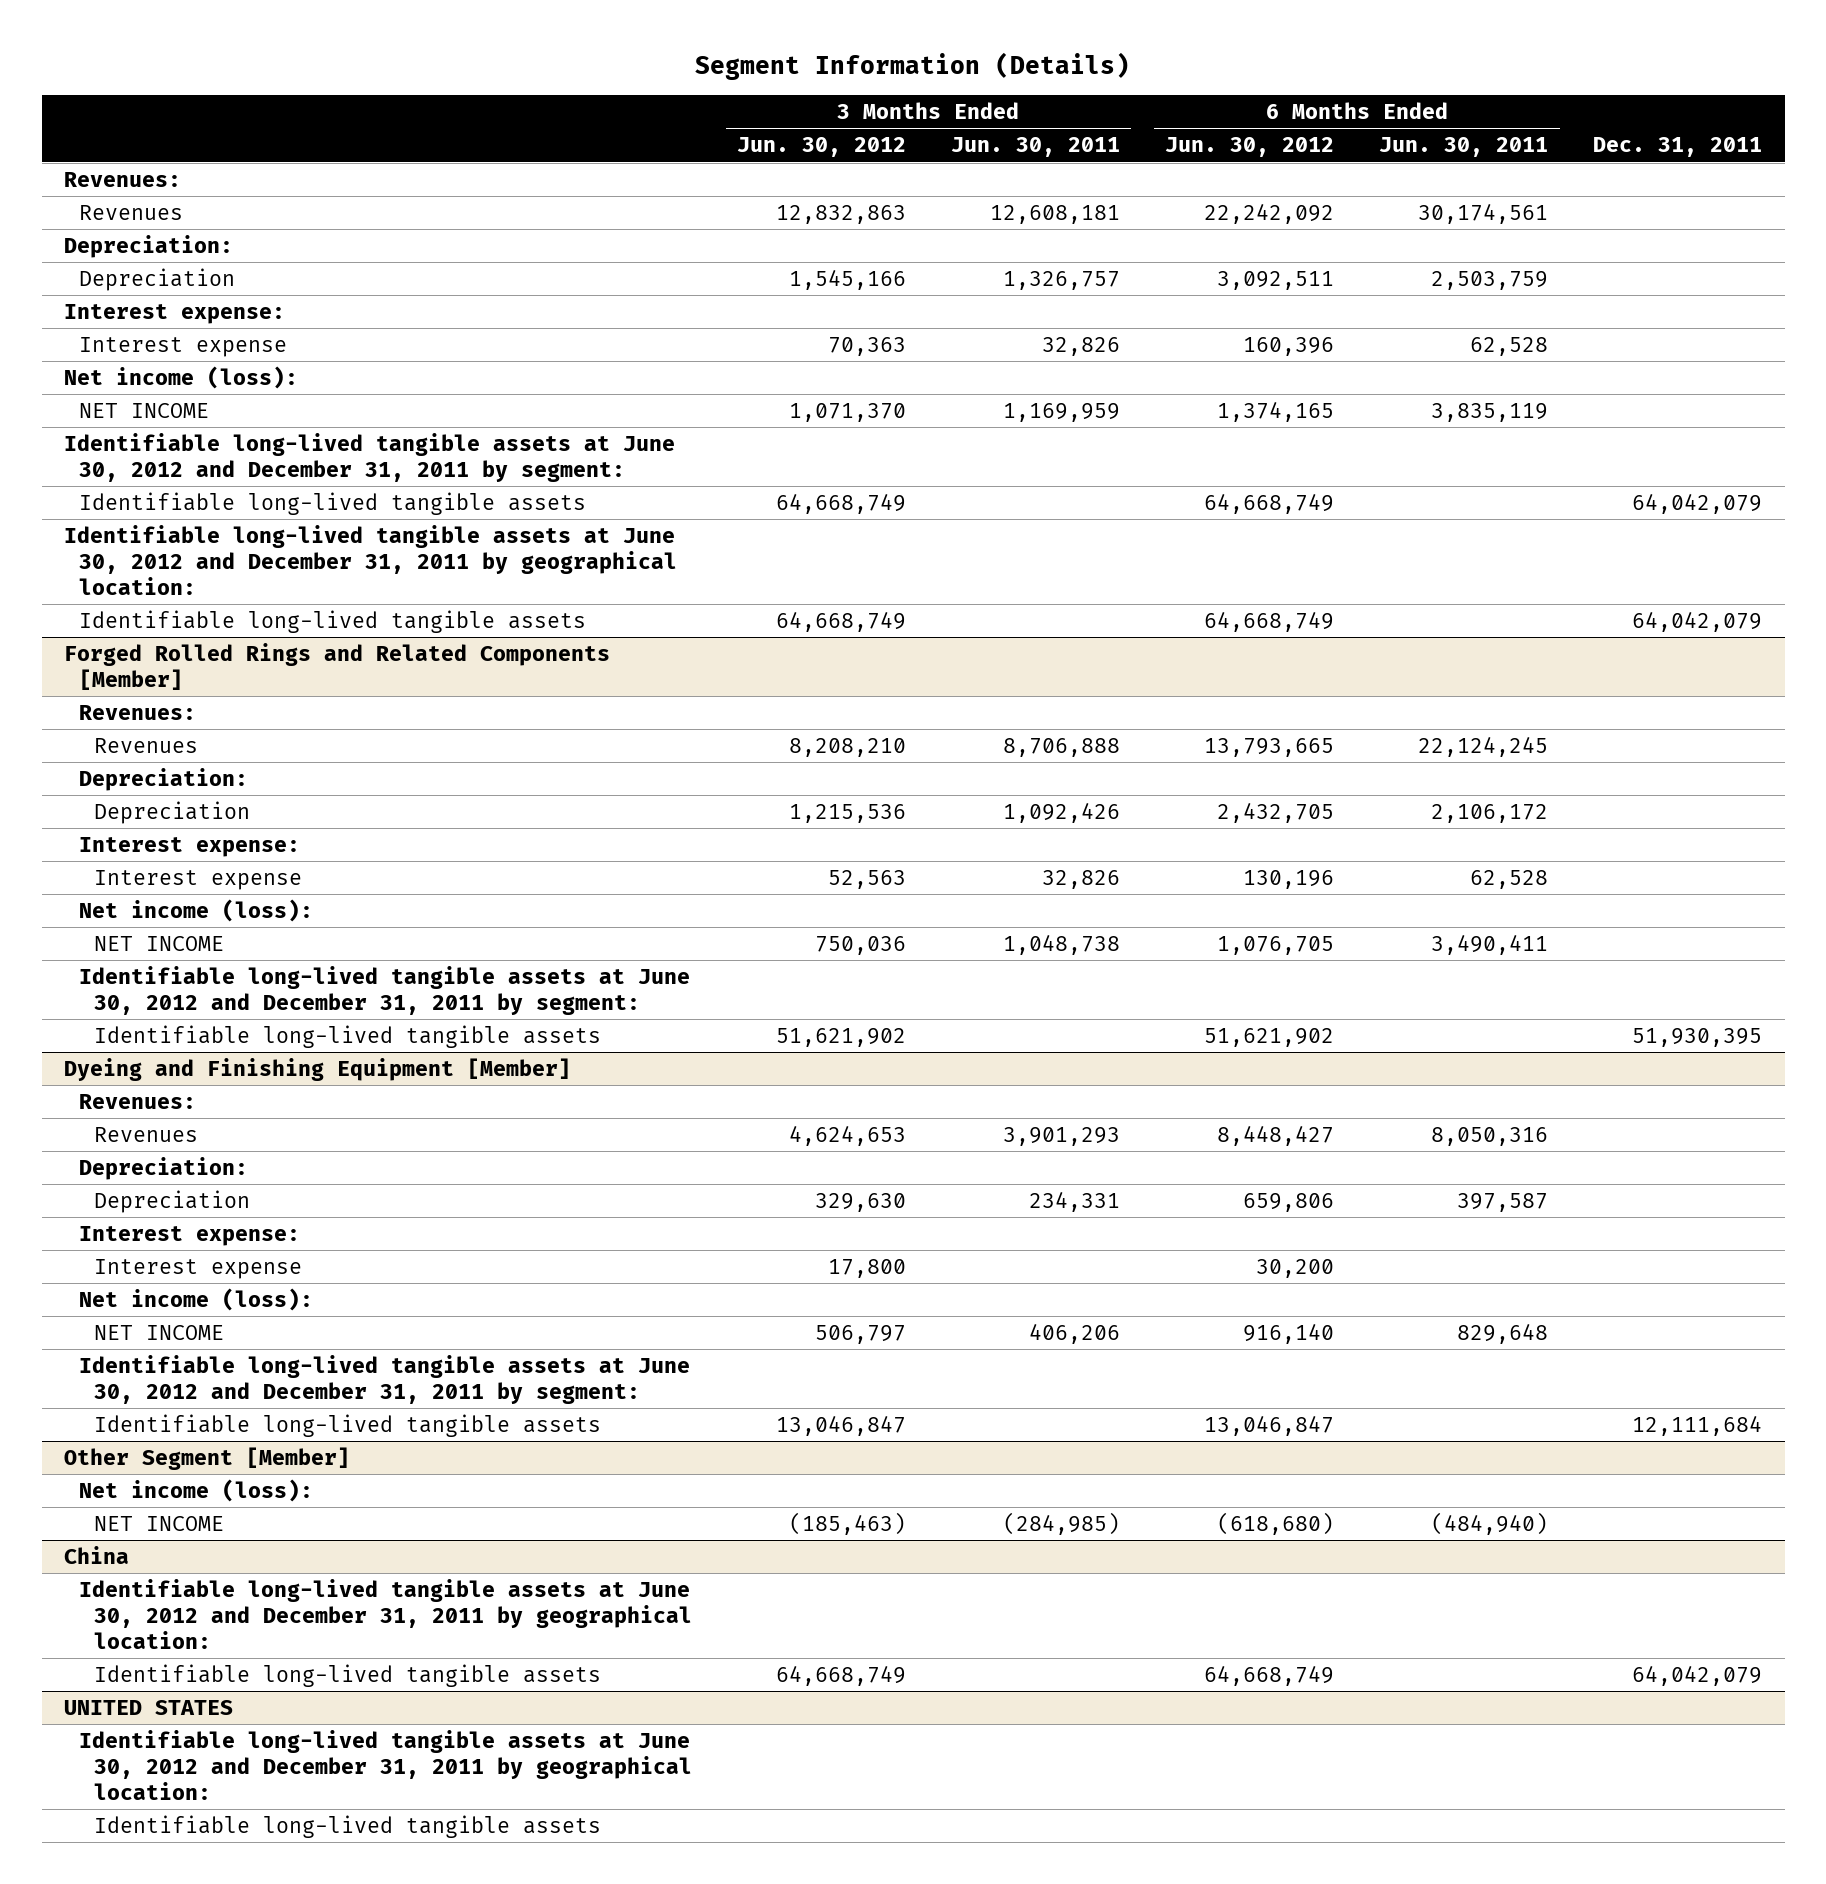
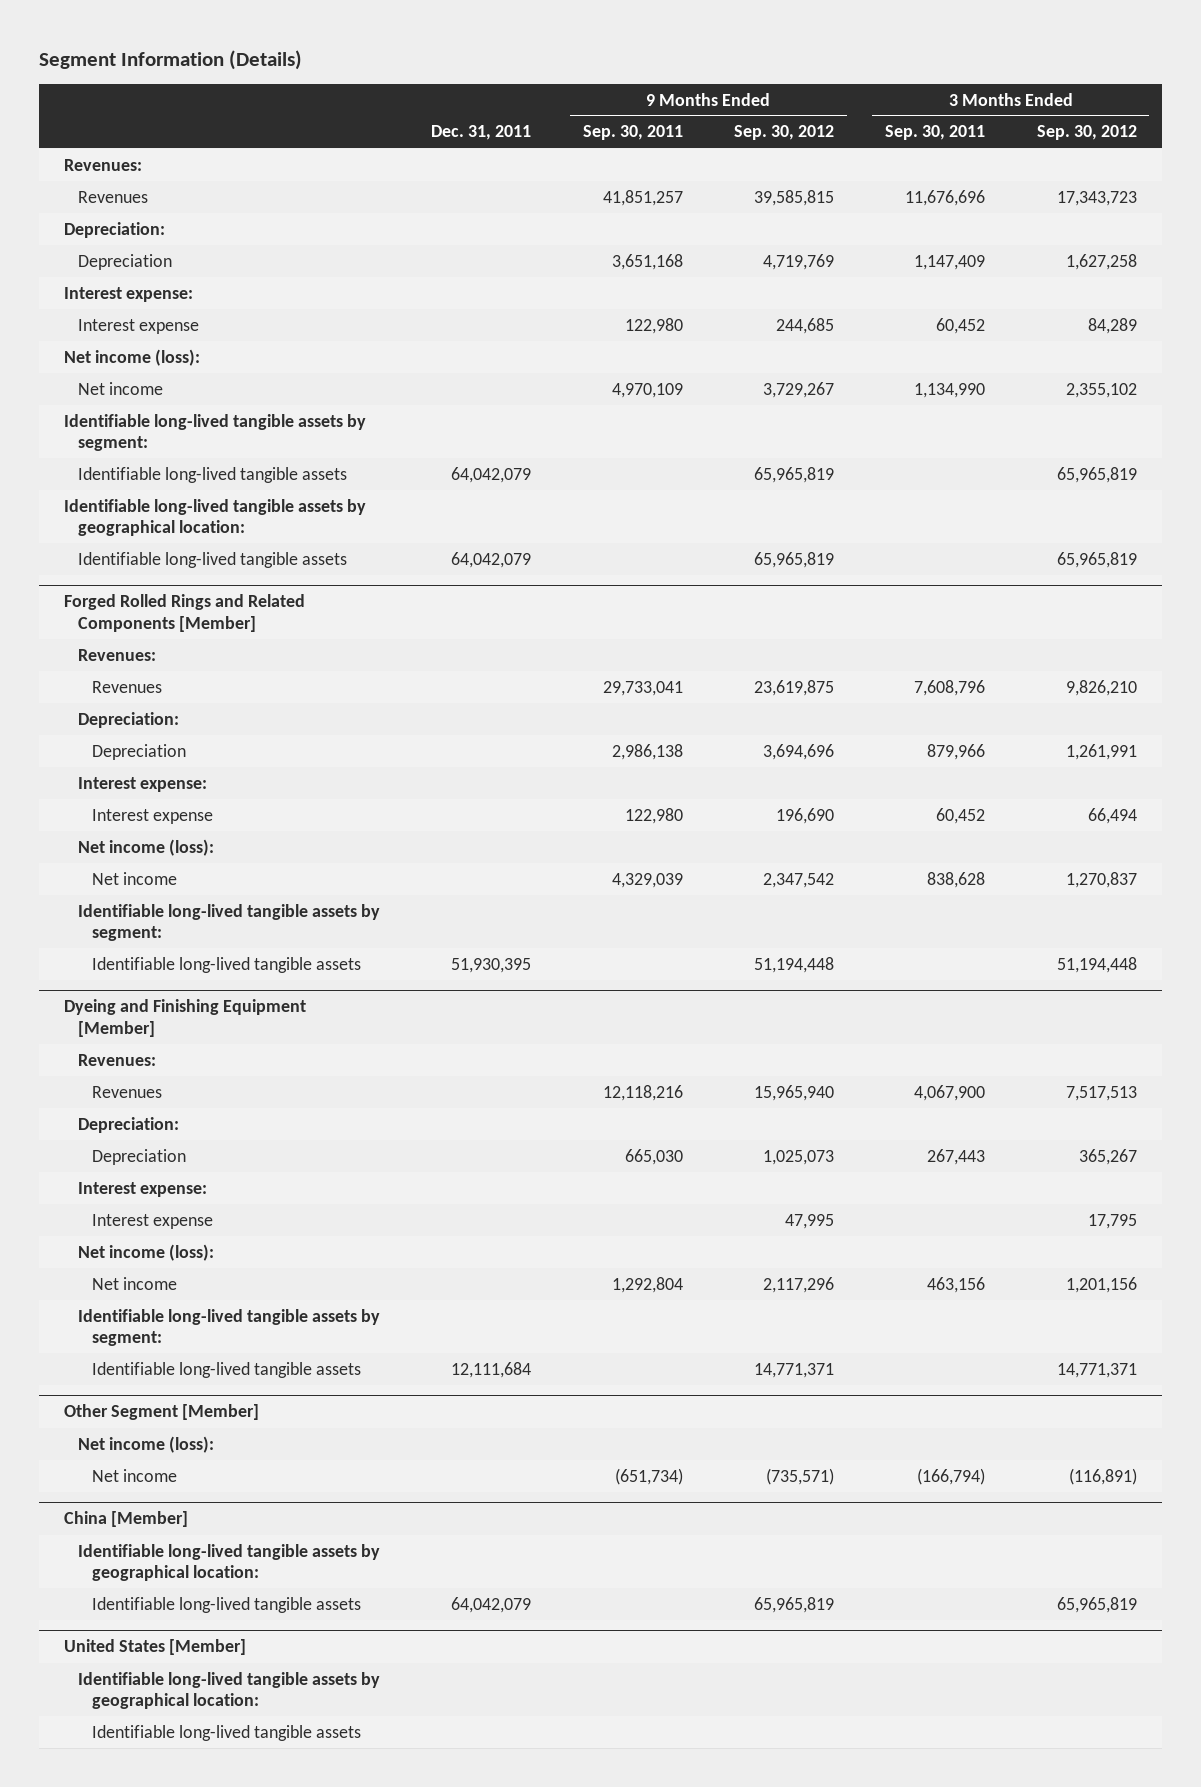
- | 3 Months Ended Jun. 30, 2012 | 3 Months Ended Jun. 30, 2011 | 6 Months Ended Jun. 30, 2012 | 6 Months Ended Jun. 30, 2011 | Dec. 31, 2011
+ | Dec. 31, 2011 | 9 Months Ended Sep. 30, 2011 | 9 Months Ended Sep. 30, 2012 | 3 Months Ended Sep. 30, 2011 | 3 Months Ended Sep. 30, 2012
- NET INCOME | 1,071,370 | 1,169,959 | 1,374,165 | 3,835,119 |
- Identifiable long-lived tangible assets at June 30, 2012 and December 31, 2011 by segment:
+ Net income | | 4,970,109 | 3,729,267 | 1,134,990 | 2,355,102
+ Identifiable long-lived tangible assets by segment:
- Identifiable long-lived tangible assets at June 30, 2012 and December 31, 2011 by geographical location:
+ Identifiable long-lived tangible assets by geographical location:
@ Forged Rolled Rings and Related Components [Member]
- NET INCOME | 750,036 | 1,048,738 | 1,076,705 | 3,490,411 |
- Identifiable long-lived tangible assets at June 30, 2012 and December 31, 2011 by segment:
+ Net income | | 4,329,039 | 2,347,542 | 838,628 | 1,270,837
+ Identifiable long-lived tangible assets by segment:
@ Dyeing and Finishing Equipment [Member]
- NET INCOME | 506,797 | 406,206 | 916,140 | 829,648 |
- Identifiable long-lived tangible assets at June 30, 2012 and December 31, 2011 by segment:
+ Net income | | 1,292,804 | 2,117,296 | 463,156 | 1,201,156
+ Identifiable long-lived tangible assets by segment:
@ Other Segment [Member]
- NET INCOME | (185,463) | (284,985) | (618,680) | (484,940) |
- China
- Identifiable long-lived tangible assets at June 30, 2012 and December 31, 2011 by geographical location:
@ Other Segment [Member]
+ Net income | | (651,734) | (735,571) | (166,794) | (116,891)
+ China [Member]
+ Identifiable long-lived tangible assets by geographical location:
- UNITED STATES
- Identifiable long-lived tangible assets at June 30, 2012 and December 31, 2011 by geographical location:
+ United States [Member]
+ Identifiable long-lived tangible assets by geographical location:

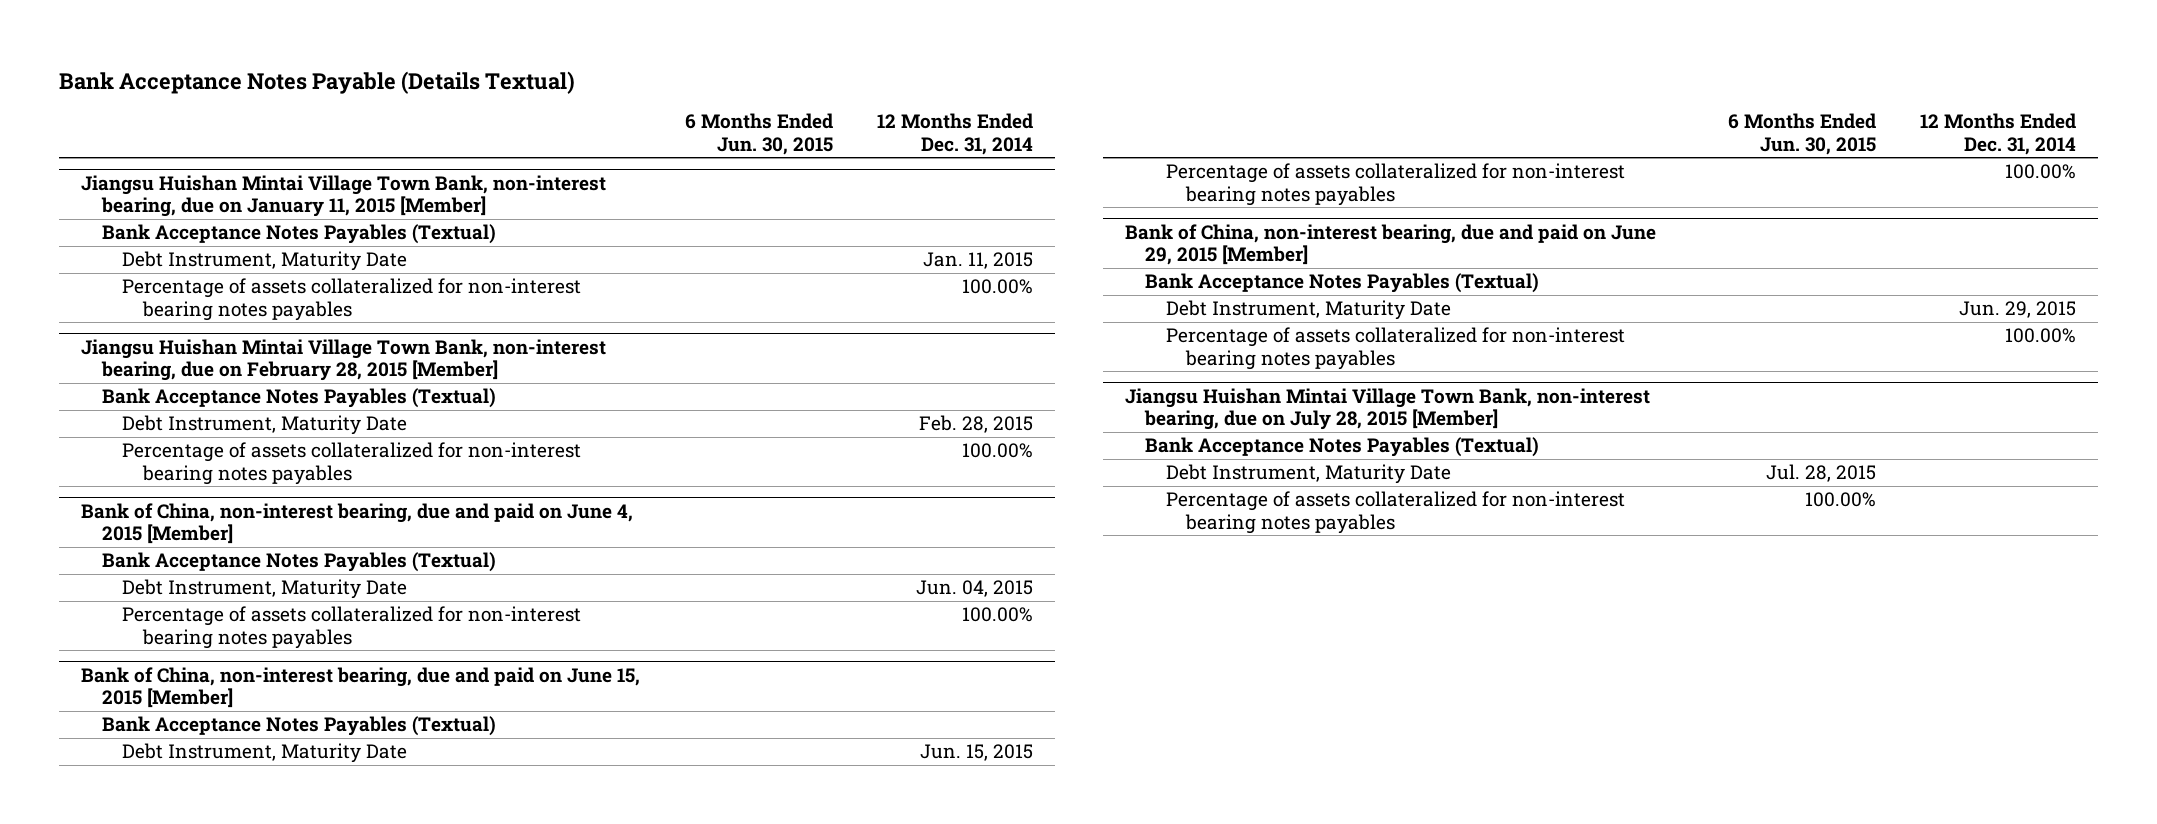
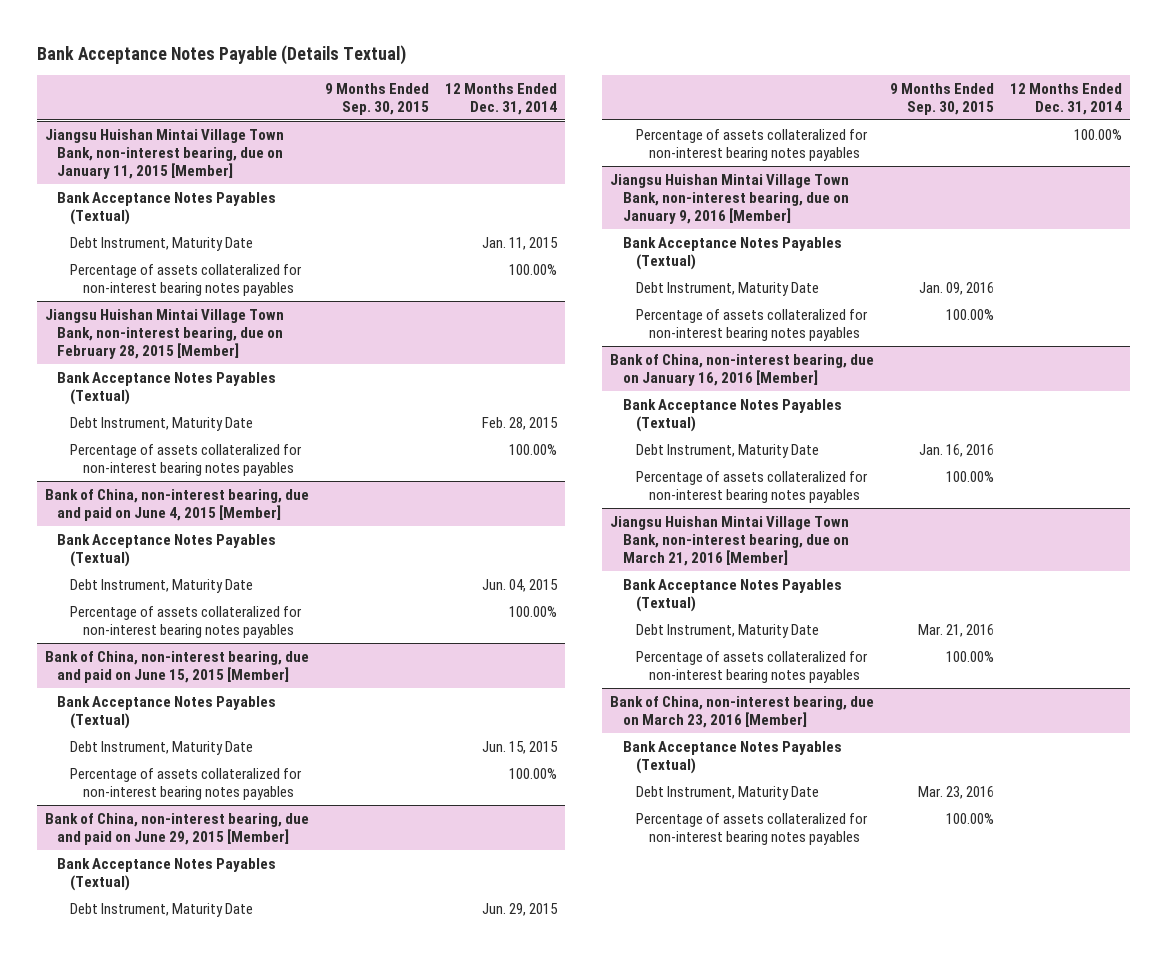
- | 6 Months Ended Jun. 30, 2015 | 12 Months Ended Dec. 31, 2014
+ | 9 Months Ended Sep. 30, 2015 | 12 Months Ended Dec. 31, 2014
- Jiangsu Huishan Mintai Village Town Bank, non-interest bearing, due on July 28, 2015 [Member]
+ Jiangsu Huishan Mintai Village Town Bank, non-interest bearing, due on January 9, 2016 [Member]
+ Bank of China, non-interest bearing, due on January 16, 2016 [Member]
+ Bank Acceptance Notes Payables (Textual)
+ Debt Instrument, Maturity Date | Jan. 16, 2016 |
+ Percentage of assets collateralized for non-interest bearing notes payables | 100.00% |
+ Jiangsu Huishan Mintai Village Town Bank, non-interest bearing, due on March 21, 2016 [Member]
+ Bank Acceptance Notes Payables (Textual)
+ Debt Instrument, Maturity Date | Mar. 21, 2016 |
+ Percentage of assets collateralized for non-interest bearing notes payables | 100.00% |
+ Bank of China, non-interest bearing, due on March 23, 2016 [Member]
+ Bank Acceptance Notes Payables (Textual)
+ Debt Instrument, Maturity Date | Mar. 23, 2016 |
+ Percentage of assets collateralized for non-interest bearing notes payables | 100.00% |

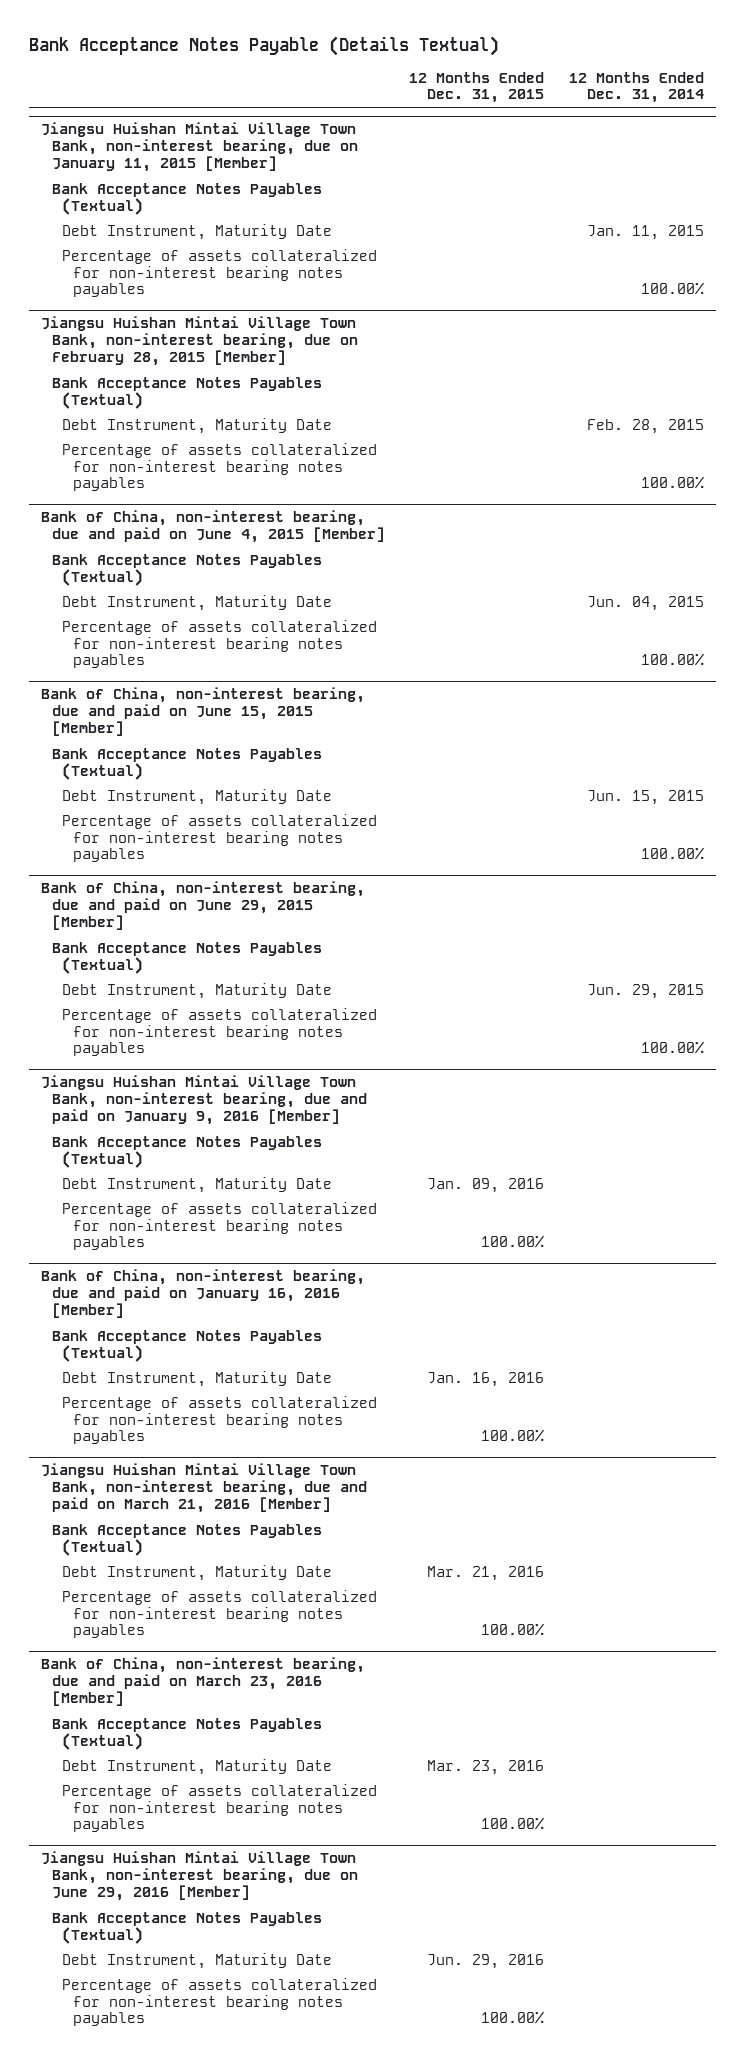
- | 9 Months Ended Sep. 30, 2015 | 12 Months Ended Dec. 31, 2014
+ | 12 Months Ended Dec. 31, 2015 | 12 Months Ended Dec. 31, 2014
- Jiangsu Huishan Mintai Village Town Bank, non-interest bearing, due on January 9, 2016 [Member]
+ Jiangsu Huishan Mintai Village Town Bank, non-interest bearing, due and paid on January 9, 2016 [Member]
- Bank of China, non-interest bearing, due on January 16, 2016 [Member]
+ Bank of China, non-interest bearing, due and paid on January 16, 2016 [Member]
- Jiangsu Huishan Mintai Village Town Bank, non-interest bearing, due on March 21, 2016 [Member]
+ Jiangsu Huishan Mintai Village Town Bank, non-interest bearing, due and paid on March 21, 2016 [Member]
- Bank of China, non-interest bearing, due on March 23, 2016 [Member]
+ Bank of China, non-interest bearing, due and paid on March 23, 2016 [Member]
+ Jiangsu Huishan Mintai Village Town Bank, non-interest bearing, due on June 29, 2016 [Member]
+ Bank Acceptance Notes Payables (Textual)
+ Debt Instrument, Maturity Date | Jun. 29, 2016 |
+ Percentage of assets collateralized for non-interest bearing notes payables | 100.00% |

